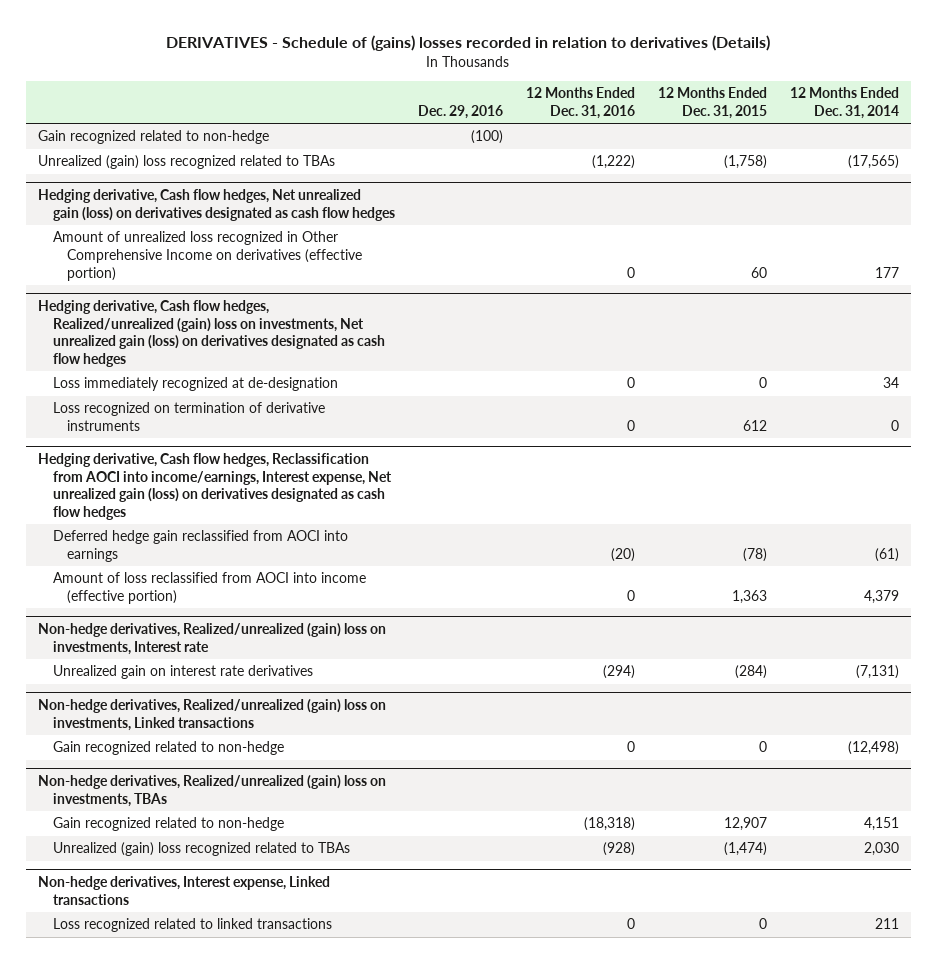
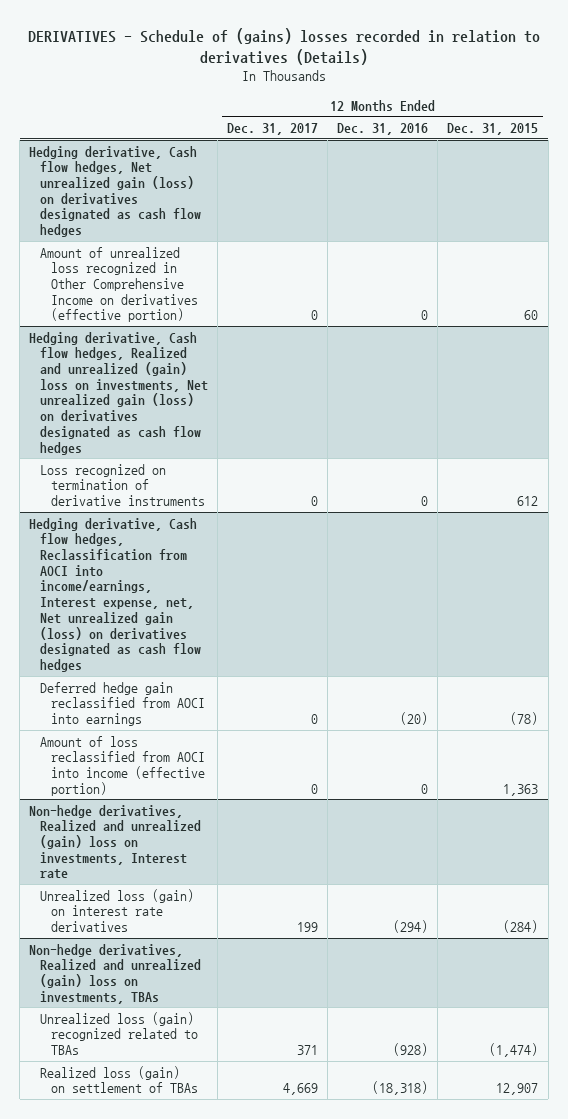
- | Dec. 29, 2016 | 12 Months Ended Dec. 31, 2016 | 12 Months Ended Dec. 31, 2015 | 12 Months Ended Dec. 31, 2014
+ | 12 Months Ended Dec. 31, 2017 | 12 Months Ended Dec. 31, 2016 | 12 Months Ended Dec. 31, 2015
- Gain recognized related to non-hedge | (100) | | |
- Unrealized (gain) loss recognized related to TBAs | | (1,222) | (1,758) | (17,565)
- Hedging derivative, Cash flow hedges, Realized/unrealized (gain) loss on investments, Net unrealized gain (loss) on derivatives designated as cash flow hedges
- Loss immediately recognized at de-designation | | 0 | 0 | 34
+ Hedging derivative, Cash flow hedges, Realized and unrealized (gain) loss on investments, Net unrealized gain (loss) on derivatives designated as cash flow hedges
- Hedging derivative, Cash flow hedges, Reclassification from AOCI into income/earnings, Interest expense, Net unrealized gain (loss) on derivatives designated as cash flow hedges
+ Hedging derivative, Cash flow hedges, Reclassification from AOCI into income/earnings, Interest expense, net, Net unrealized gain (loss) on derivatives designated as cash flow hedges
- Non-hedge derivatives, Realized/unrealized (gain) loss on investments, Interest rate
- Unrealized gain on interest rate derivatives | | (294) | (284) | (7,131)
- Non-hedge derivatives, Realized/unrealized (gain) loss on investments, Linked transactions
- Gain recognized related to non-hedge | | 0 | 0 | (12,498)
- Non-hedge derivatives, Realized/unrealized (gain) loss on investments, TBAs
- Gain recognized related to non-hedge | | (18,318) | 12,907 | 4,151
- Unrealized (gain) loss recognized related to TBAs | | (928) | (1,474) | 2,030
- Non-hedge derivatives, Interest expense, Linked transactions
- Loss recognized related to linked transactions | | 0 | 0 | 211
+ Non-hedge derivatives, Realized and unrealized (gain) loss on investments, Interest rate
+ Unrealized loss (gain) on interest rate derivatives | 199 | (294) | (284)
+ Non-hedge derivatives, Realized and unrealized (gain) loss on investments, TBAs
+ Unrealized loss (gain) recognized related to TBAs | 371 | (928) | (1,474)
+ Realized loss (gain) on settlement of TBAs | 4,669 | (18,318) | 12,907

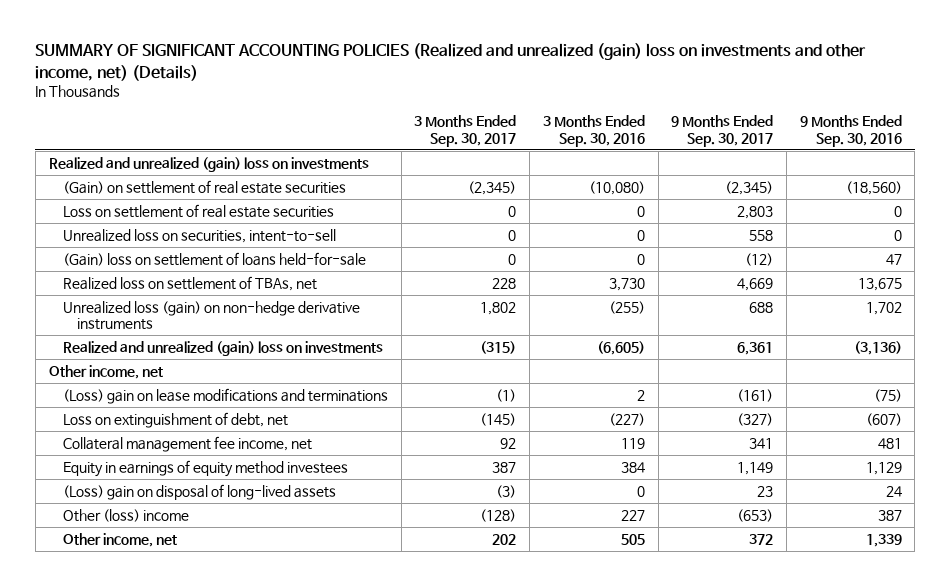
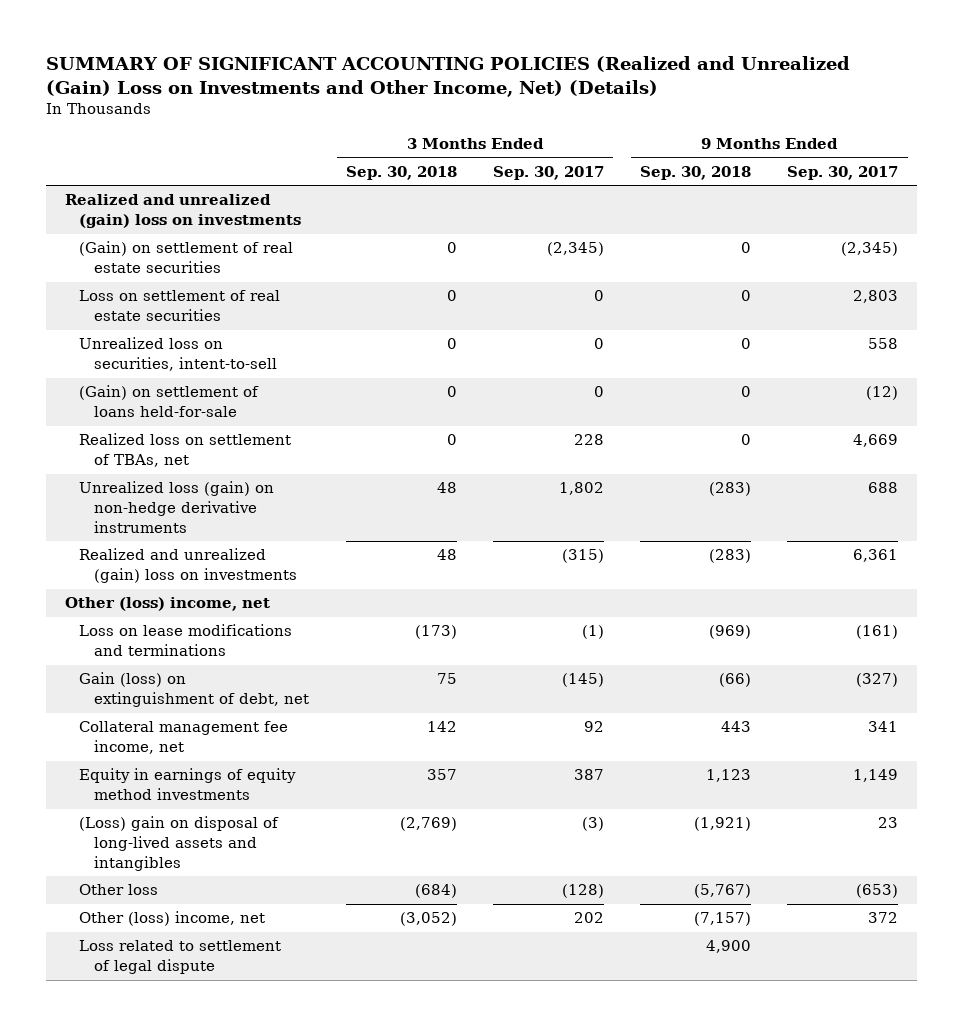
- SUMMARY OF SIGNIFICANT ACCOUNTING POLICIES (Realized and unrealized (gain) loss on investments and other income, net) (Details)
+ SUMMARY OF SIGNIFICANT ACCOUNTING POLICIES (Realized and Unrealized (Gain) Loss on Investments and Other Income, Net) (Details)
- | 3 Months Ended Sep. 30, 2017 | 3 Months Ended Sep. 30, 2016 | 9 Months Ended Sep. 30, 2017 | 9 Months Ended Sep. 30, 2016
+ | 3 Months Ended Sep. 30, 2018 | 3 Months Ended Sep. 30, 2017 | 9 Months Ended Sep. 30, 2018 | 9 Months Ended Sep. 30, 2017
- (Gain) loss on settlement of loans held-for-sale | 0 | 0 | (12) | 47
+ (Gain) on settlement of loans held-for-sale | 0 | 0 | 0 | (12)
- Other income, net
- (Loss) gain on lease modifications and terminations | (1) | 2 | (161) | (75)
- Loss on extinguishment of debt, net | (145) | (227) | (327) | (607)
+ Other (loss) income, net
+ Loss on lease modifications and terminations | (173) | (1) | (969) | (161)
+ Gain (loss) on extinguishment of debt, net | 75 | (145) | (66) | (327)
- Equity in earnings of equity method investees | 387 | 384 | 1,149 | 1,129
- (Loss) gain on disposal of long-lived assets | (3) | 0 | 23 | 24
- Other (loss) income | (128) | 227 | (653) | 387
- Other income, net | 202 | 505 | 372 | 1,339
+ Equity in earnings of equity method investments | 357 | 387 | 1,123 | 1,149
+ (Loss) gain on disposal of long-lived assets and intangibles | (2,769) | (3) | (1,921) | 23
+ Other loss | (684) | (128) | (5,767) | (653)
+ Other (loss) income, net | (3,052) | 202 | (7,157) | 372
+ Loss related to settlement of legal dispute | | | 4,900 |

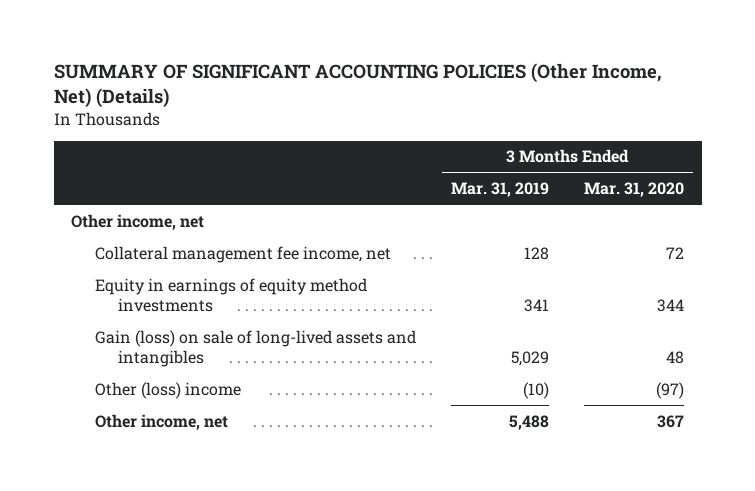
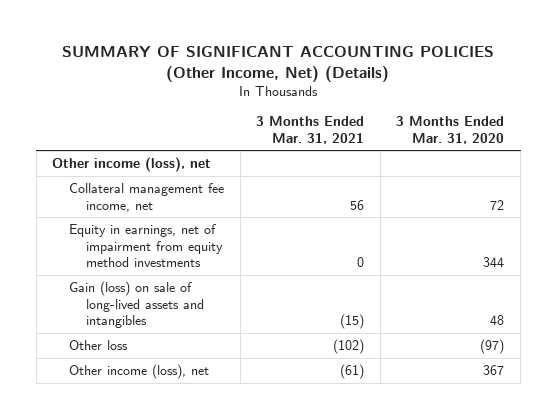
- | 3 Months Ended Mar. 31, 2019 | 3 Months Ended Mar. 31, 2020
+ | 3 Months Ended Mar. 31, 2021 | 3 Months Ended Mar. 31, 2020
- Other income, net
+ Other income (loss), net
- Equity in earnings of equity method investments | 341 | 344
+ Equity in earnings, net of impairment from equity method investments | 0 | 344
- Other (loss) income | (10) | (97)
- Other income, net | 5,488 | 367
+ Other loss | (102) | (97)
+ Other income (loss), net | (61) | 367

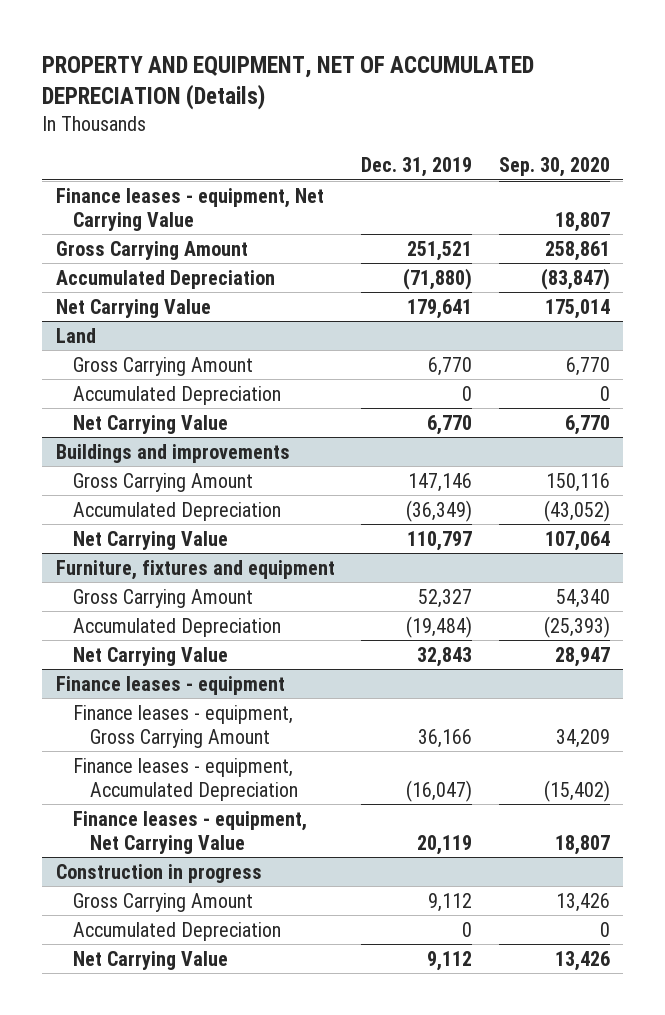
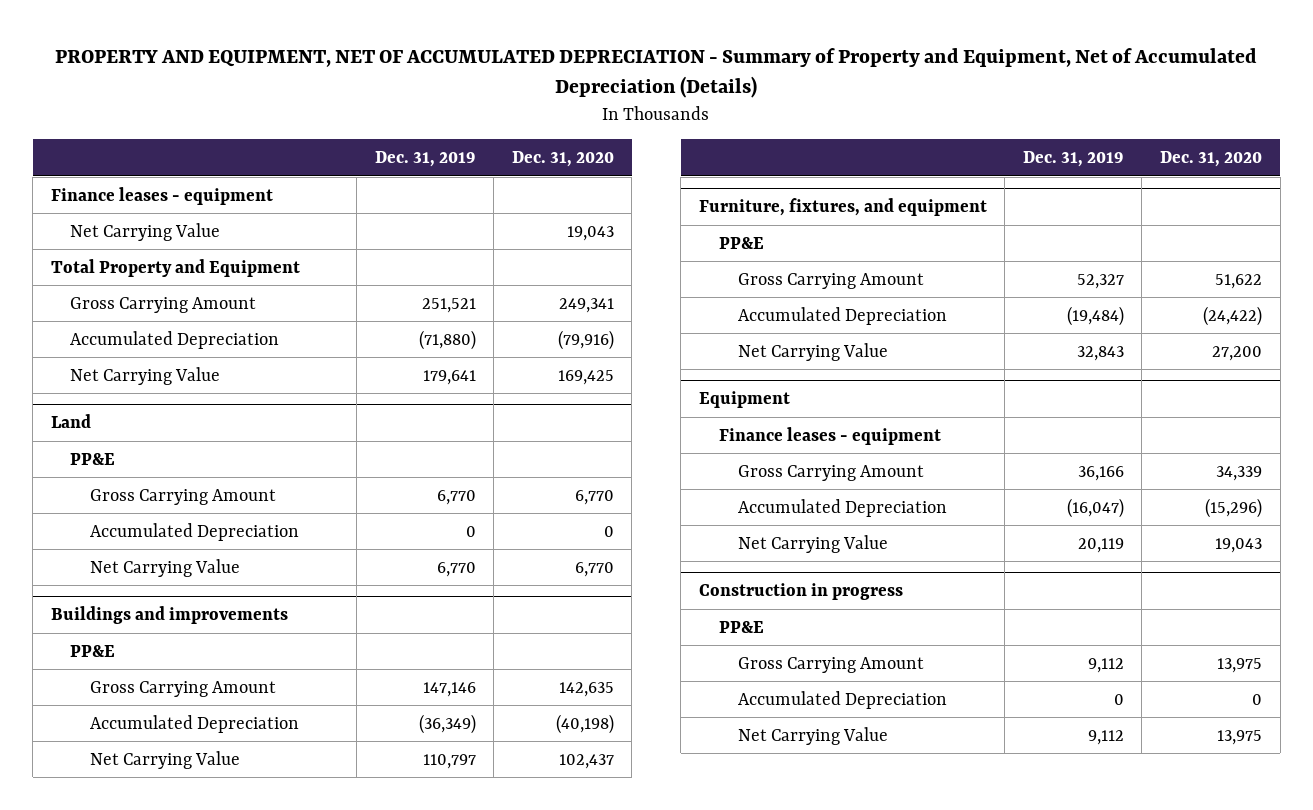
- PROPERTY AND EQUIPMENT, NET OF ACCUMULATED DEPRECIATION (Details)
+ PROPERTY AND EQUIPMENT, NET OF ACCUMULATED DEPRECIATION - Summary of Property and Equipment, Net of Accumulated Depreciation (Details)
- | Dec. 31, 2019 | Sep. 30, 2020
+ | Dec. 31, 2019 | Dec. 31, 2020
- Finance leases - equipment, Net Carrying Value | | 18,807
+ Finance leases - equipment
+ Net Carrying Value | | 19,043
+ Total Property and Equipment
@ Land
+ PP&E
@ Buildings and improvements
+ PP&E
- Furniture, fixtures and equipment
+ Furniture, fixtures, and equipment
+ PP&E
- Finance leases - equipment
- Finance leases - equipment, Gross Carrying Amount | 36,166 | 34,209
- Finance leases - equipment, Accumulated Depreciation | (16,047) | (15,402)
- Finance leases - equipment, Net Carrying Value | 20,119 | 18,807
+ Equipment
+ Finance leases - equipment
+ Gross Carrying Amount | 36,166 | 34,339
+ Accumulated Depreciation | (16,047) | (15,296)
+ Net Carrying Value | 20,119 | 19,043
@ Construction in progress
+ PP&E

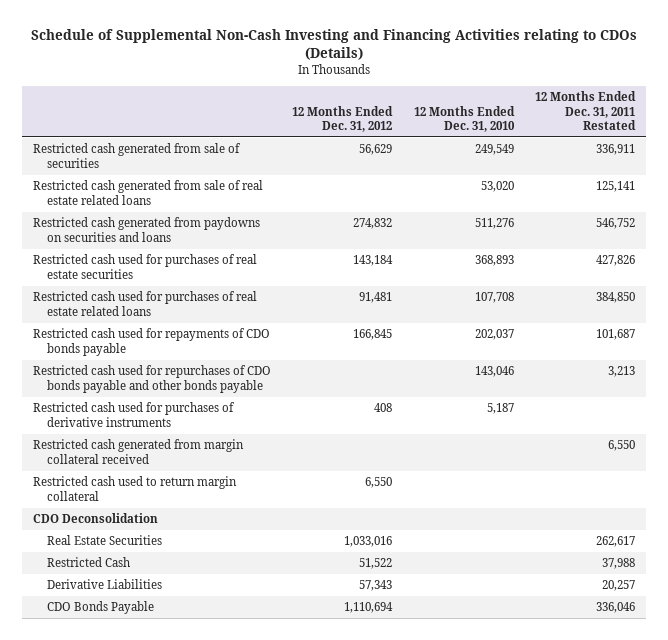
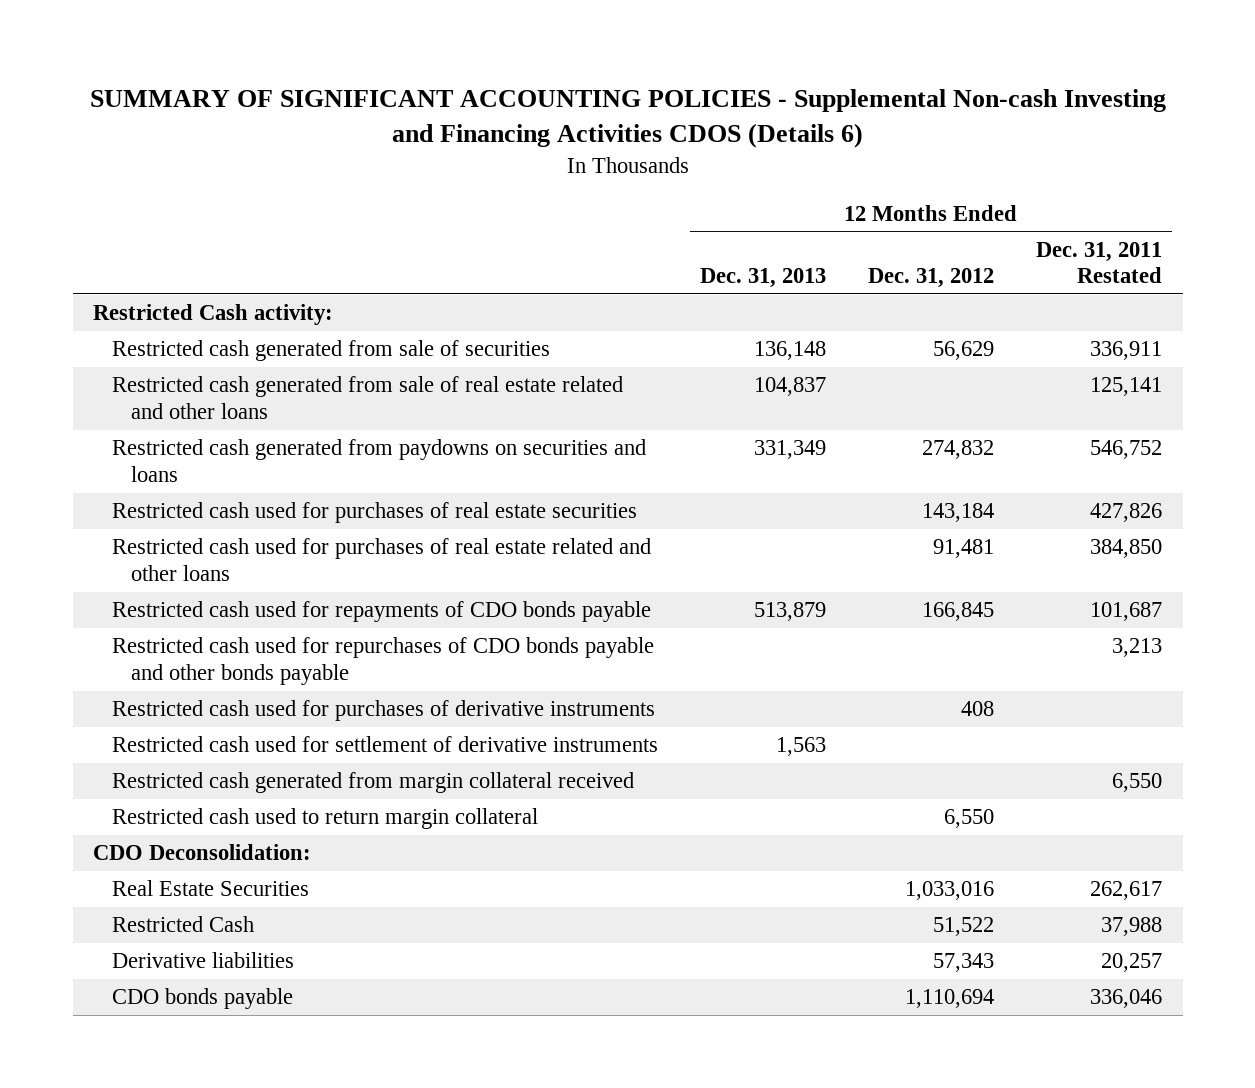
- Schedule of Supplemental Non-Cash Investing and Financing Activities relating to CDOs (Details)
+ SUMMARY OF SIGNIFICANT ACCOUNTING POLICIES - Supplemental Non-cash Investing and Financing Activities CDOS (Details 6)
- | 12 Months Ended Dec. 31, 2012 | 12 Months Ended Dec. 31, 2010 | 12 Months Ended Dec. 31, 2011 Restated
+ | 12 Months Ended Dec. 31, 2013 | 12 Months Ended Dec. 31, 2012 | 12 Months Ended Dec. 31, 2011 Restated
+ Restricted Cash activity:
- Restricted cash generated from sale of real estate related loans | | 53,020 | 125,141
+ Restricted cash generated from sale of real estate related and other loans | 104,837 | | 125,141
- Restricted cash used for purchases of real estate related loans | 91,481 | 107,708 | 384,850
+ Restricted cash used for purchases of real estate related and other loans | | 91,481 | 384,850
+ Restricted cash used for settlement of derivative instruments | 1,563 | |
- CDO Deconsolidation
+ CDO Deconsolidation:
- Derivative Liabilities | 57,343 | | 20,257
- CDO Bonds Payable | 1,110,694 | | 336,046
+ Derivative liabilities | | 57,343 | 20,257
+ CDO bonds payable | | 1,110,694 | 336,046

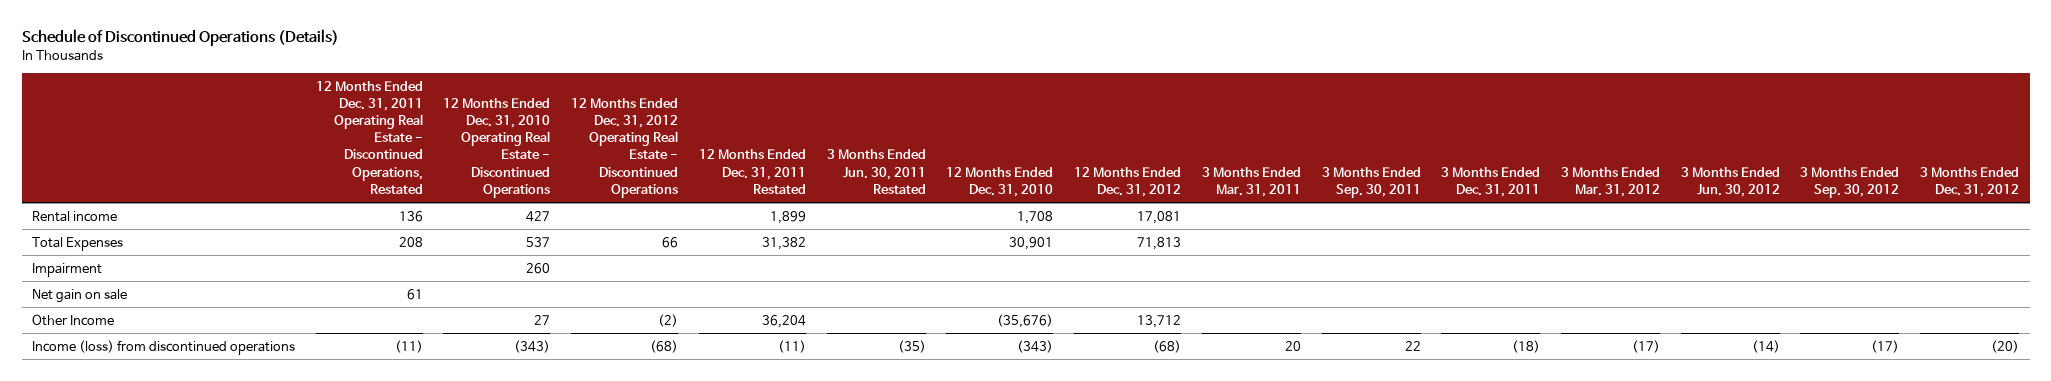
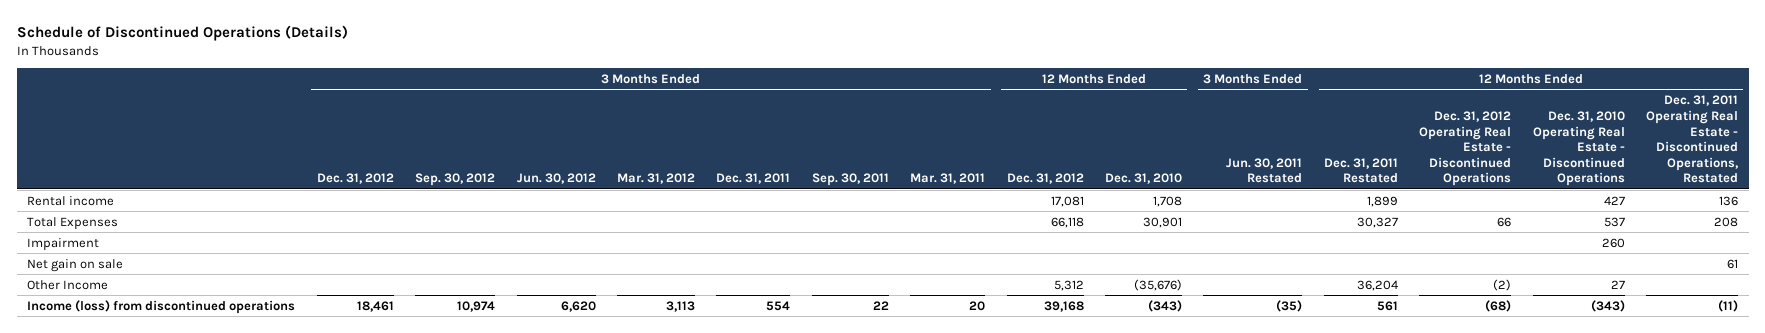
- | 12 Months Ended Dec. 31, 2011 Operating Real Estate - Discontinued Operations, Restated | 12 Months Ended Dec. 31, 2010 Operating Real Estate - Discontinued Operations | 12 Months Ended Dec. 31, 2012 Operating Real Estate - Discontinued Operations | 12 Months Ended Dec. 31, 2011 Restated | 3 Months Ended Jun. 30, 2011 Restated | 12 Months Ended Dec. 31, 2010 | 12 Months Ended Dec. 31, 2012 | 3 Months Ended Mar. 31, 2011 | 3 Months Ended Sep. 30, 2011 | 3 Months Ended Dec. 31, 2011 | 3 Months Ended Mar. 31, 2012 | 3 Months Ended Jun. 30, 2012 | 3 Months Ended Sep. 30, 2012 | 3 Months Ended Dec. 31, 2012
+ | 3 Months Ended Dec. 31, 2012 | 3 Months Ended Sep. 30, 2012 | 3 Months Ended Jun. 30, 2012 | 3 Months Ended Mar. 31, 2012 | 3 Months Ended Dec. 31, 2011 | 3 Months Ended Sep. 30, 2011 | 3 Months Ended Mar. 31, 2011 | 12 Months Ended Dec. 31, 2012 | 12 Months Ended Dec. 31, 2010 | 3 Months Ended Jun. 30, 2011 Restated | 12 Months Ended Dec. 31, 2011 Restated | 12 Months Ended Dec. 31, 2012 Operating Real Estate - Discontinued Operations | 12 Months Ended Dec. 31, 2010 Operating Real Estate - Discontinued Operations | 12 Months Ended Dec. 31, 2011 Operating Real Estate - Discontinued Operations, Restated
- Total Expenses | 208 | 537 | 66 | 31,382 | | 30,901 | 71,813 | | | | | | |
+ Total Expenses | | | | | | | | 66,118 | 30,901 | | 30,327 | 66 | 537 | 208
- Other Income | | 27 | (2) | 36,204 | | (35,676) | 13,712 | | | | | | |
- Income (loss) from discontinued operations | (11) | (343) | (68) | (11) | (35) | (343) | (68) | 20 | 22 | (18) | (17) | (14) | (17) | (20)
+ Other Income | | | | | | | | 5,312 | (35,676) | | 36,204 | (2) | 27 |
+ Income (loss) from discontinued operations | 18,461 | 10,974 | 6,620 | 3,113 | 554 | 22 | 20 | 39,168 | (343) | (35) | 561 | (68) | (343) | (11)

